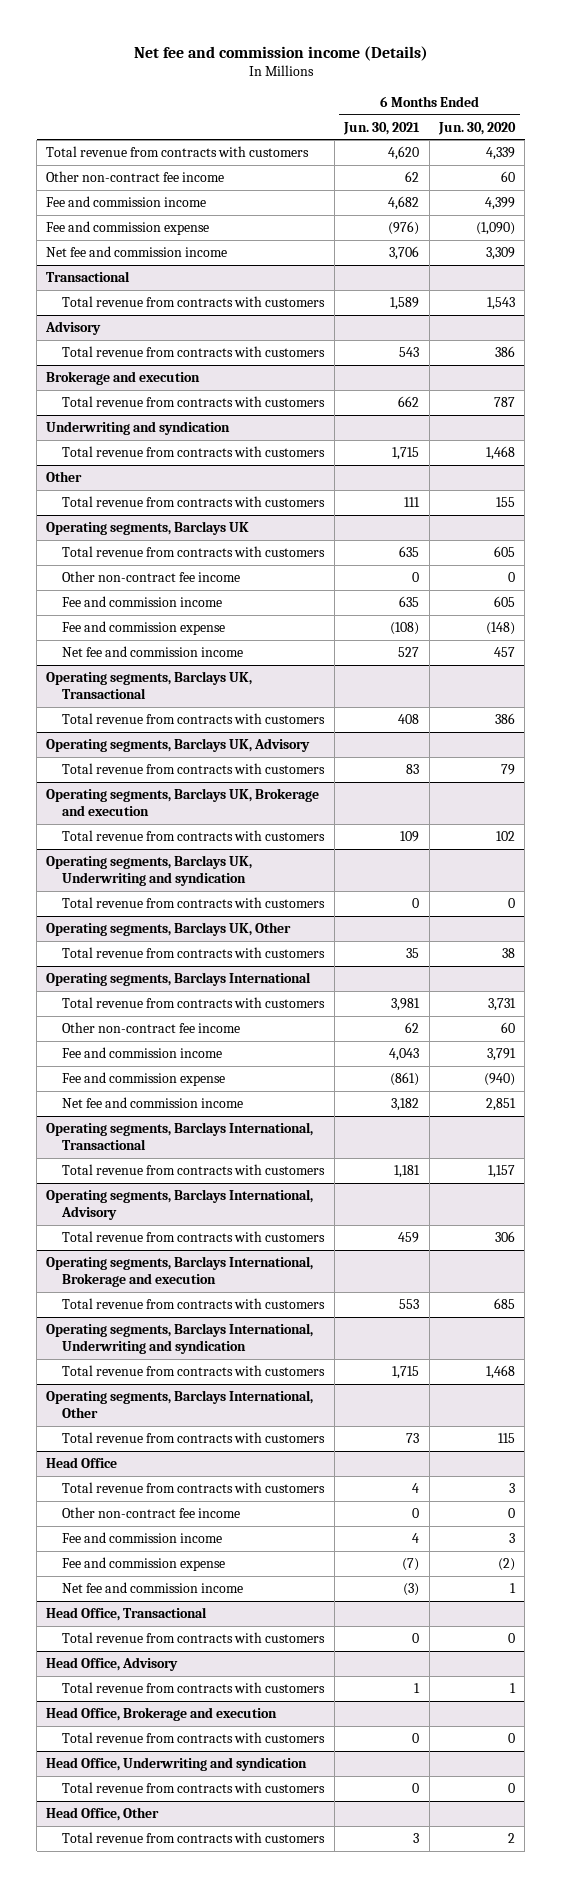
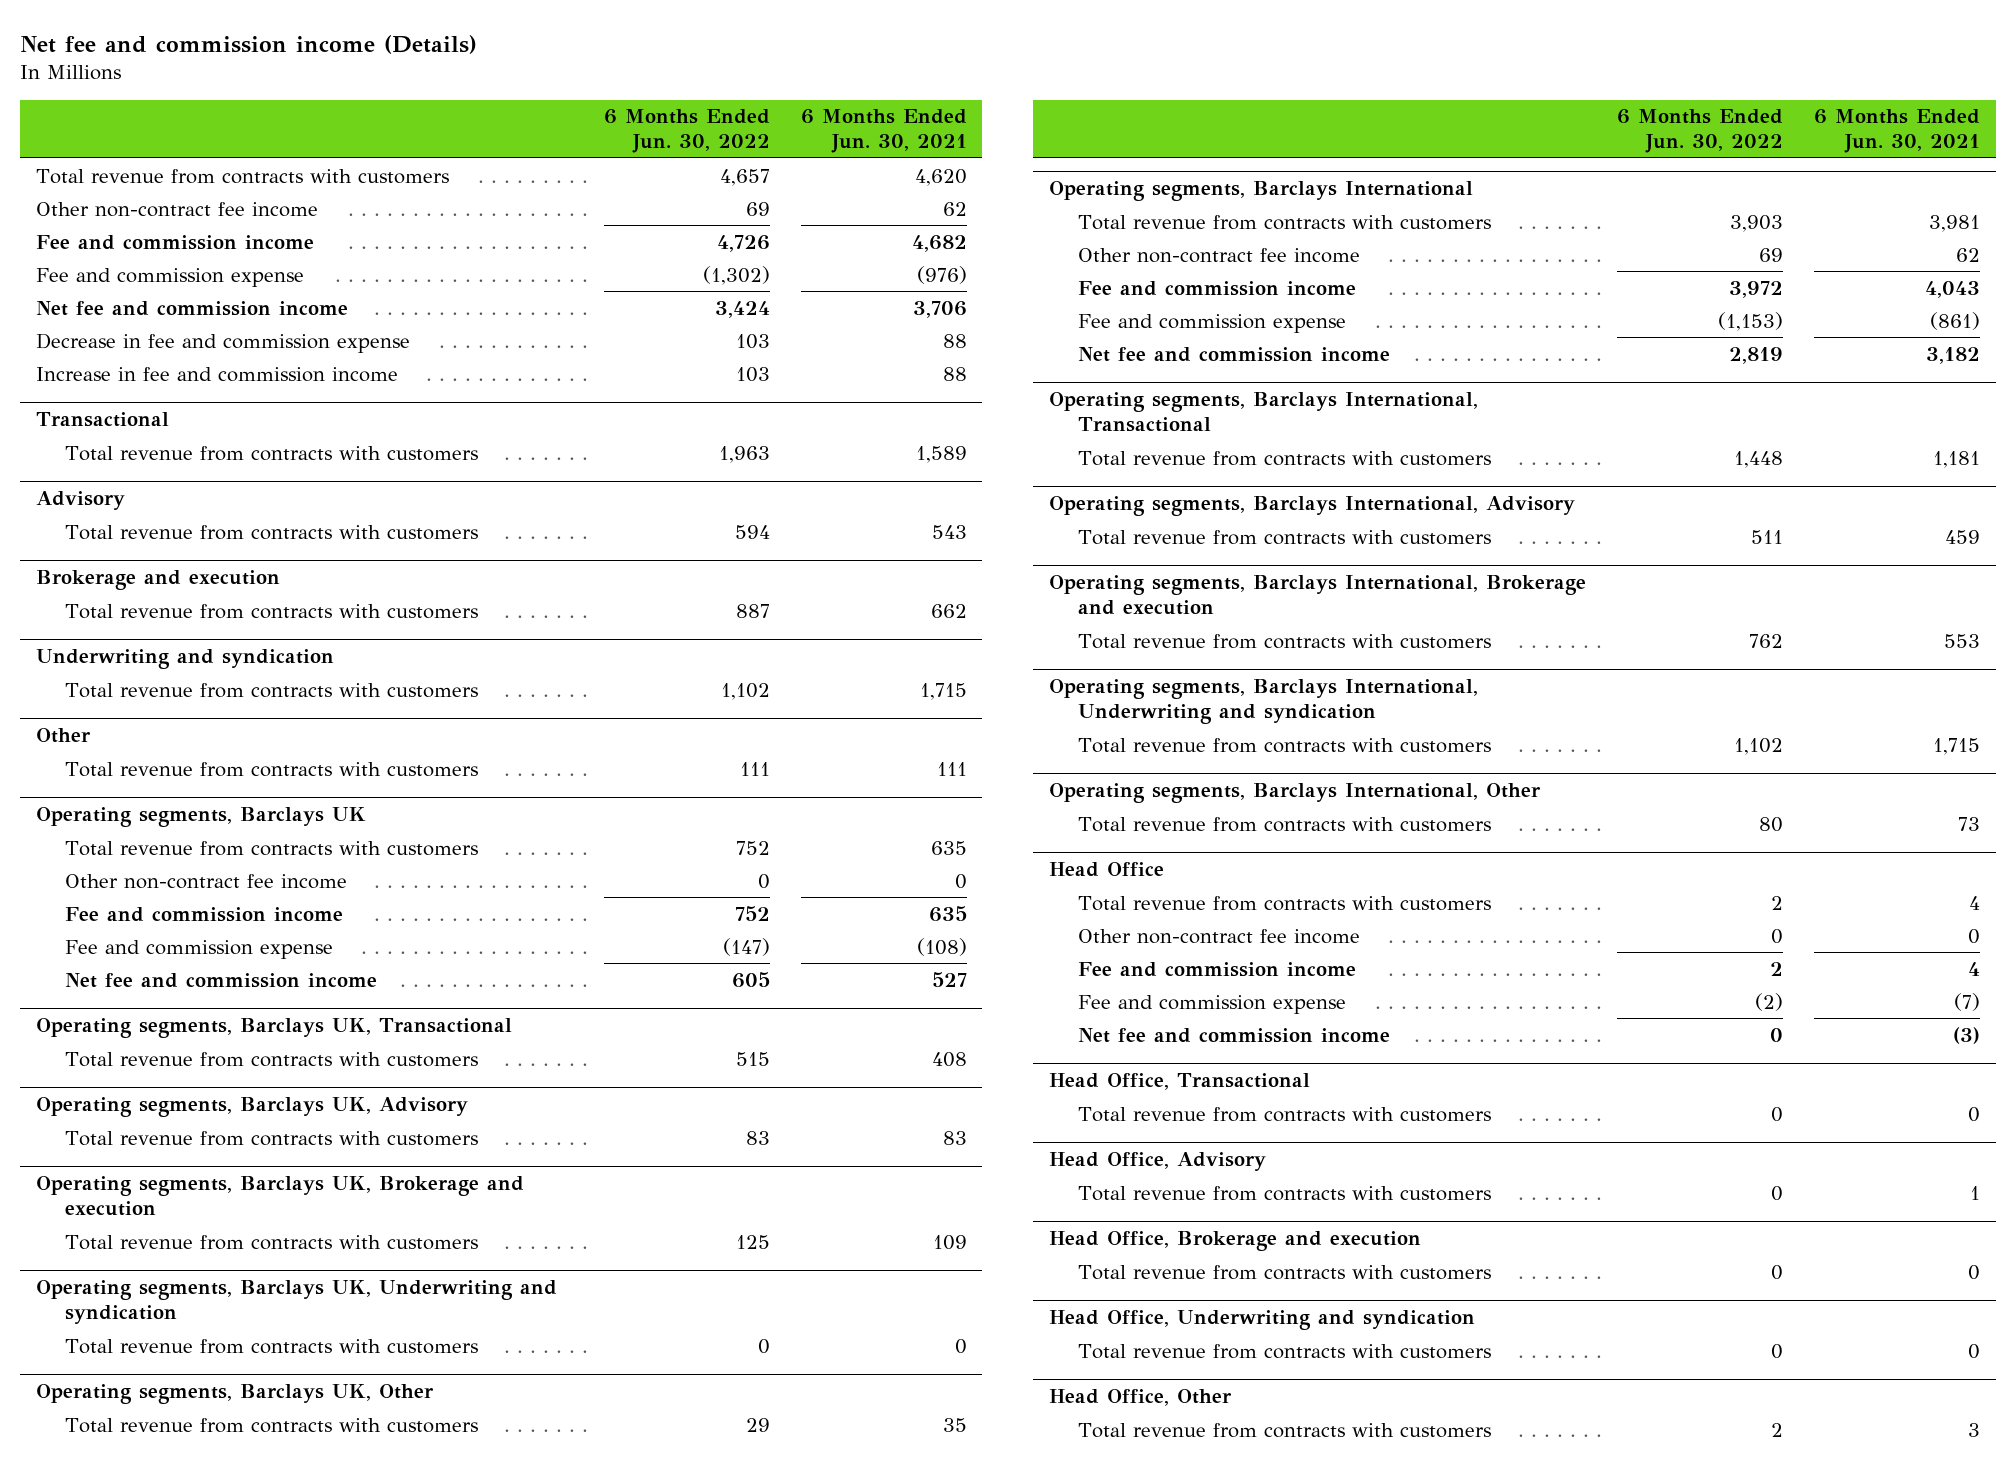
- | 6 Months Ended Jun. 30, 2021 | 6 Months Ended Jun. 30, 2020
+ | 6 Months Ended Jun. 30, 2022 | 6 Months Ended Jun. 30, 2021
+ Decrease in fee and commission expense | 103 | 88
+ Increase in fee and commission income | 103 | 88

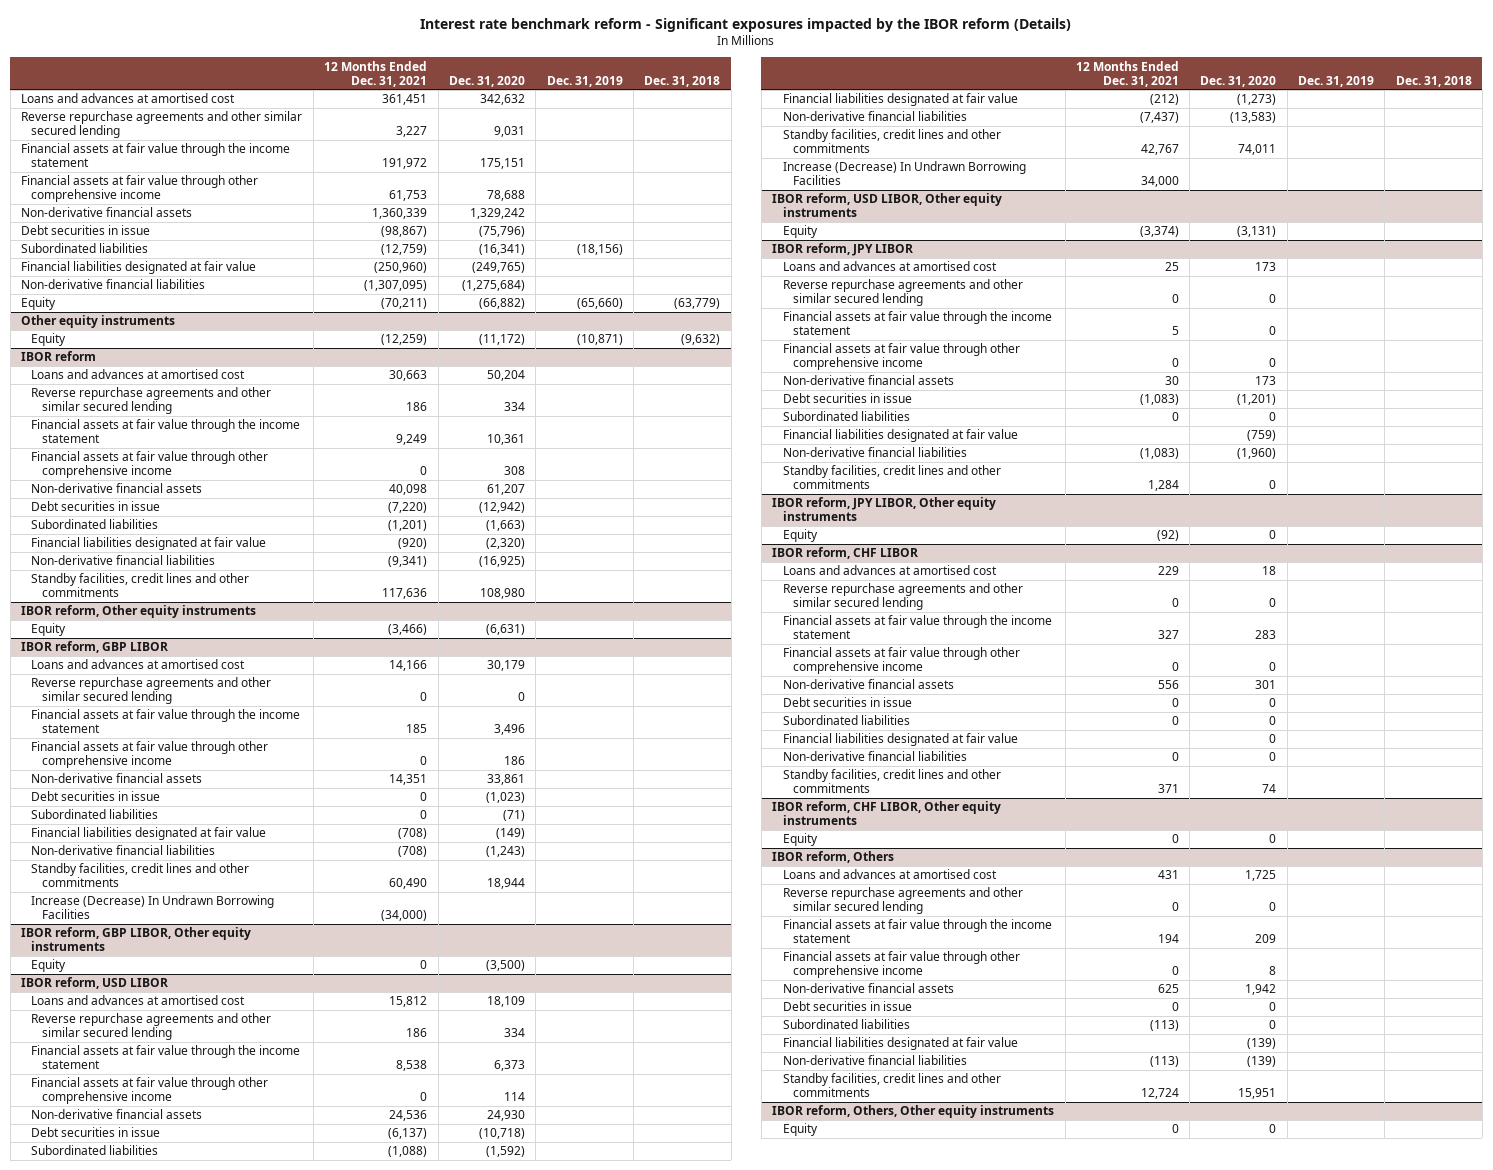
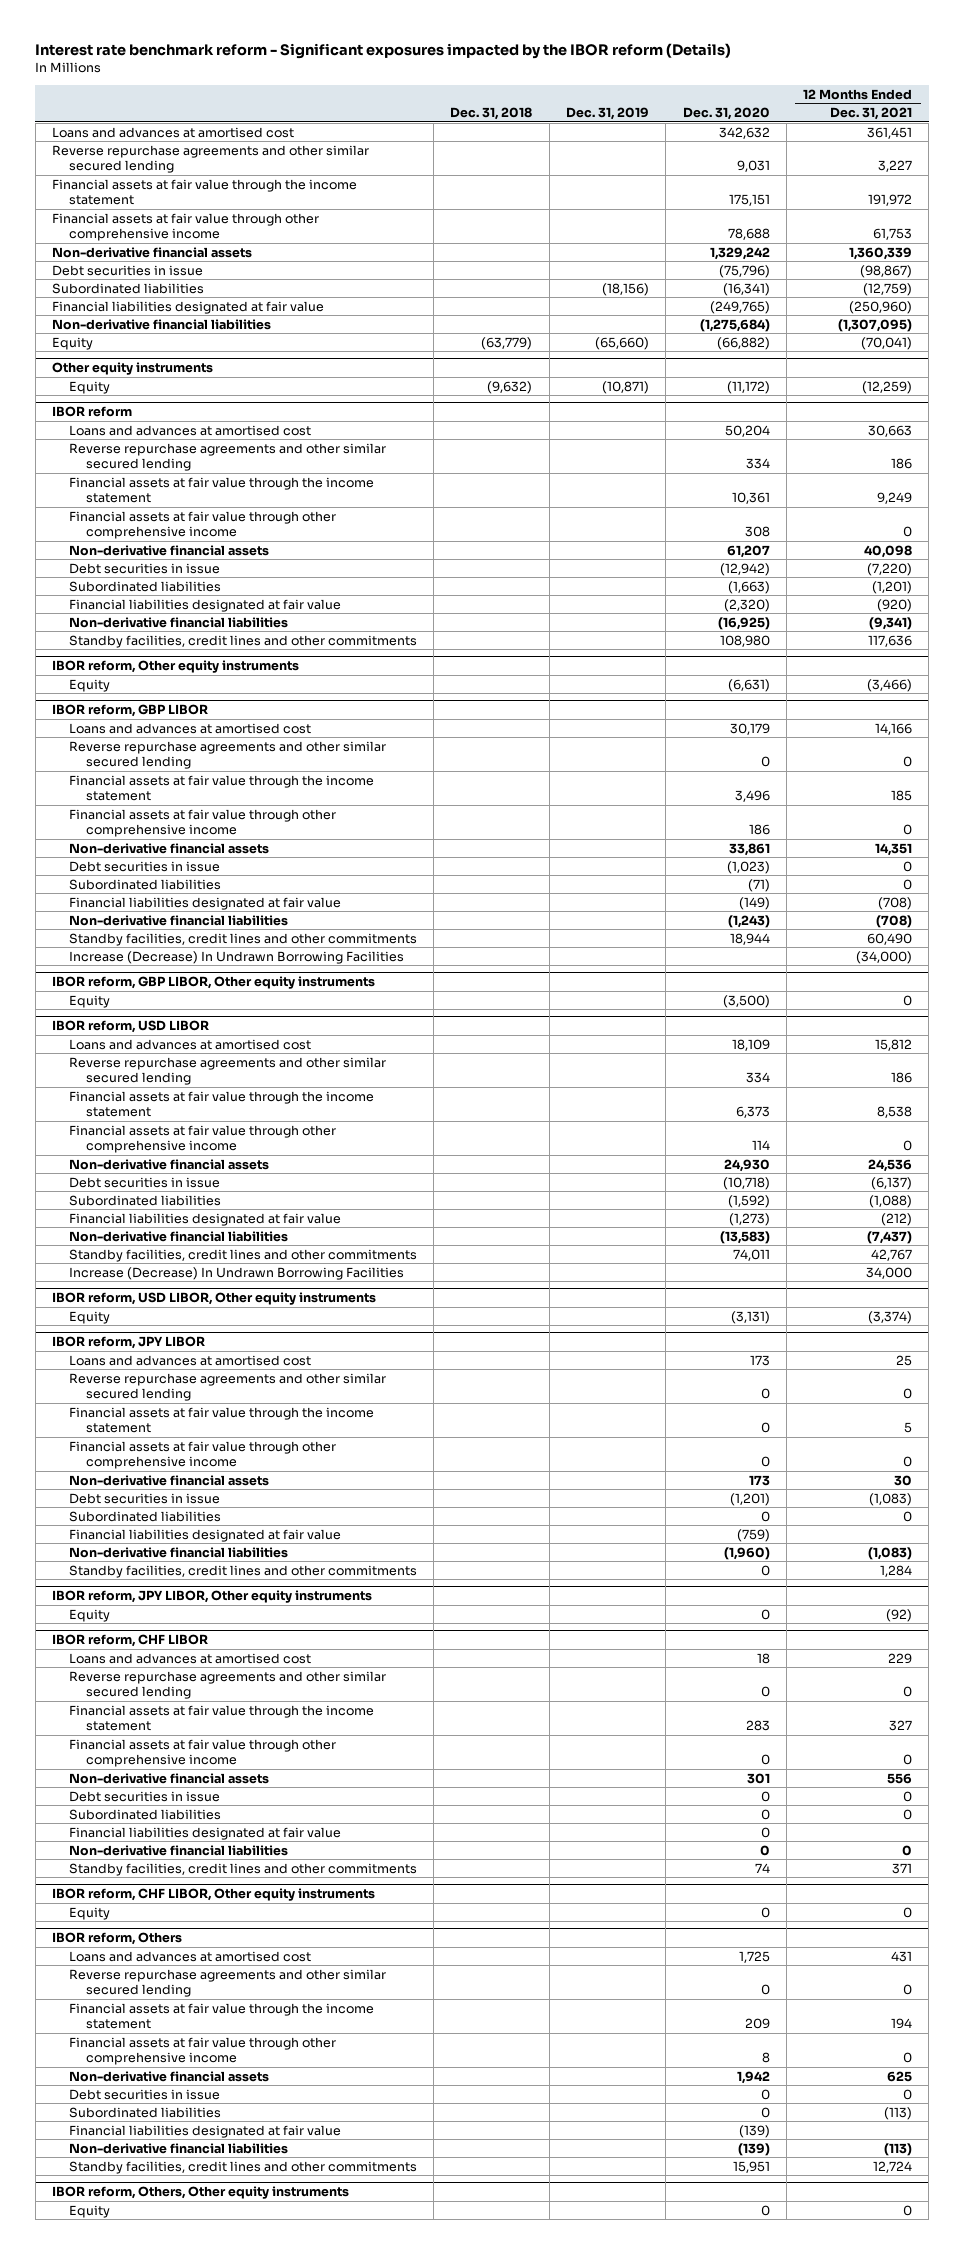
- | 12 Months Ended Dec. 31, 2021 | Dec. 31, 2020 | Dec. 31, 2019 | Dec. 31, 2018
+ | Dec. 31, 2018 | Dec. 31, 2019 | Dec. 31, 2020 | 12 Months Ended Dec. 31, 2021
- Equity | (70,211) | (66,882) | (65,660) | (63,779)
+ Equity | (63,779) | (65,660) | (66,882) | (70,041)

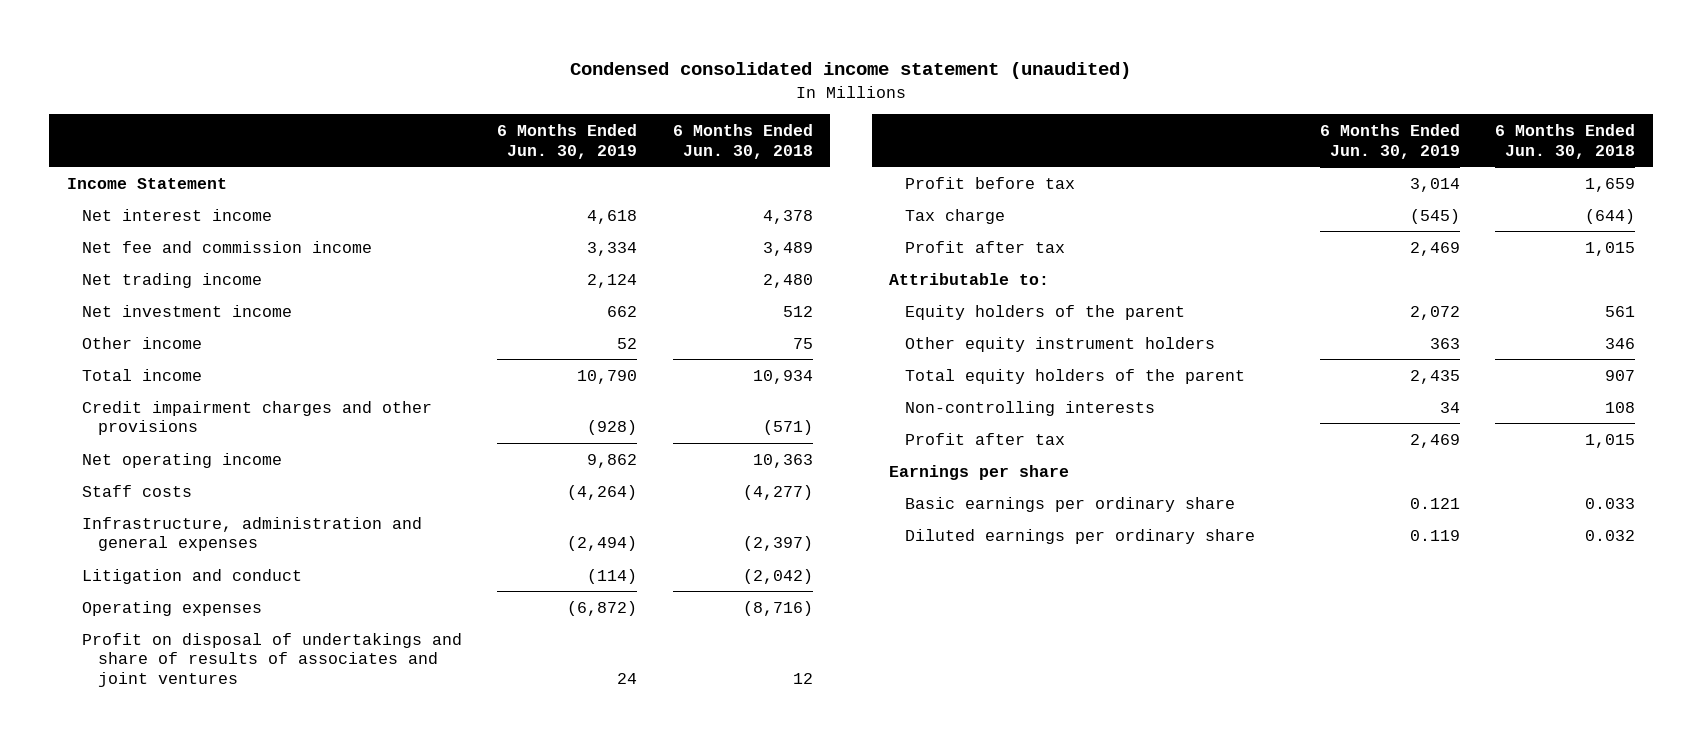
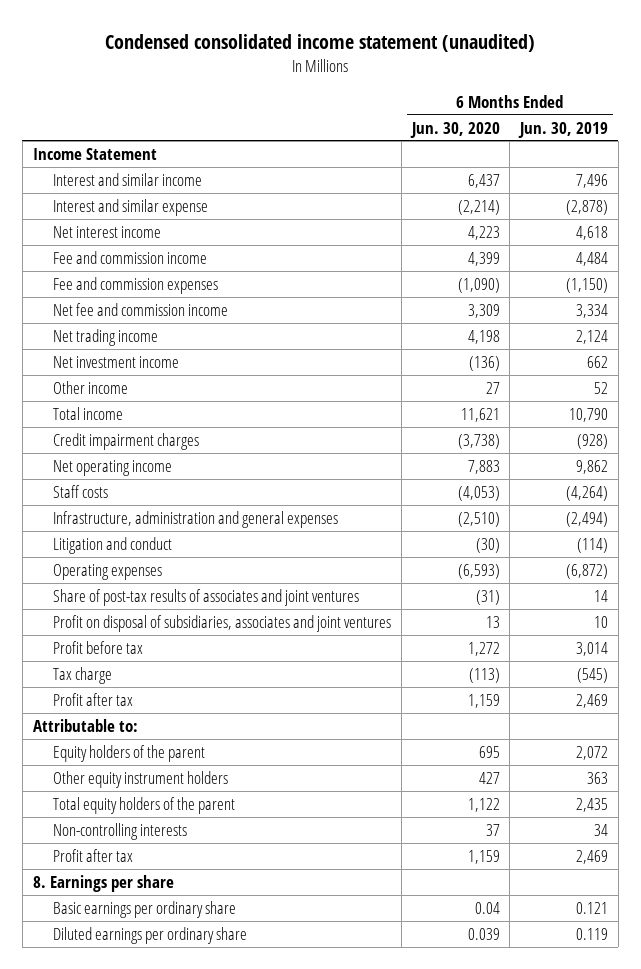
- | 6 Months Ended Jun. 30, 2019 | 6 Months Ended Jun. 30, 2018
+ | 6 Months Ended Jun. 30, 2020 | 6 Months Ended Jun. 30, 2019
+ Interest and similar income | 6,437 | 7,496
+ Interest and similar expense | (2,214) | (2,878)
+ Fee and commission income | 4,399 | 4,484
+ Fee and commission expenses | (1,090) | (1,150)
- Credit impairment charges and other provisions | (928) | (571)
+ Credit impairment charges | (3,738) | (928)
- Profit on disposal of undertakings and share of results of associates and joint ventures | 24 | 12
+ Share of post-tax results of associates and joint ventures | (31) | 14
+ Profit on disposal of subsidiaries, associates and joint ventures | 13 | 10
- Earnings per share
+ 8. Earnings per share

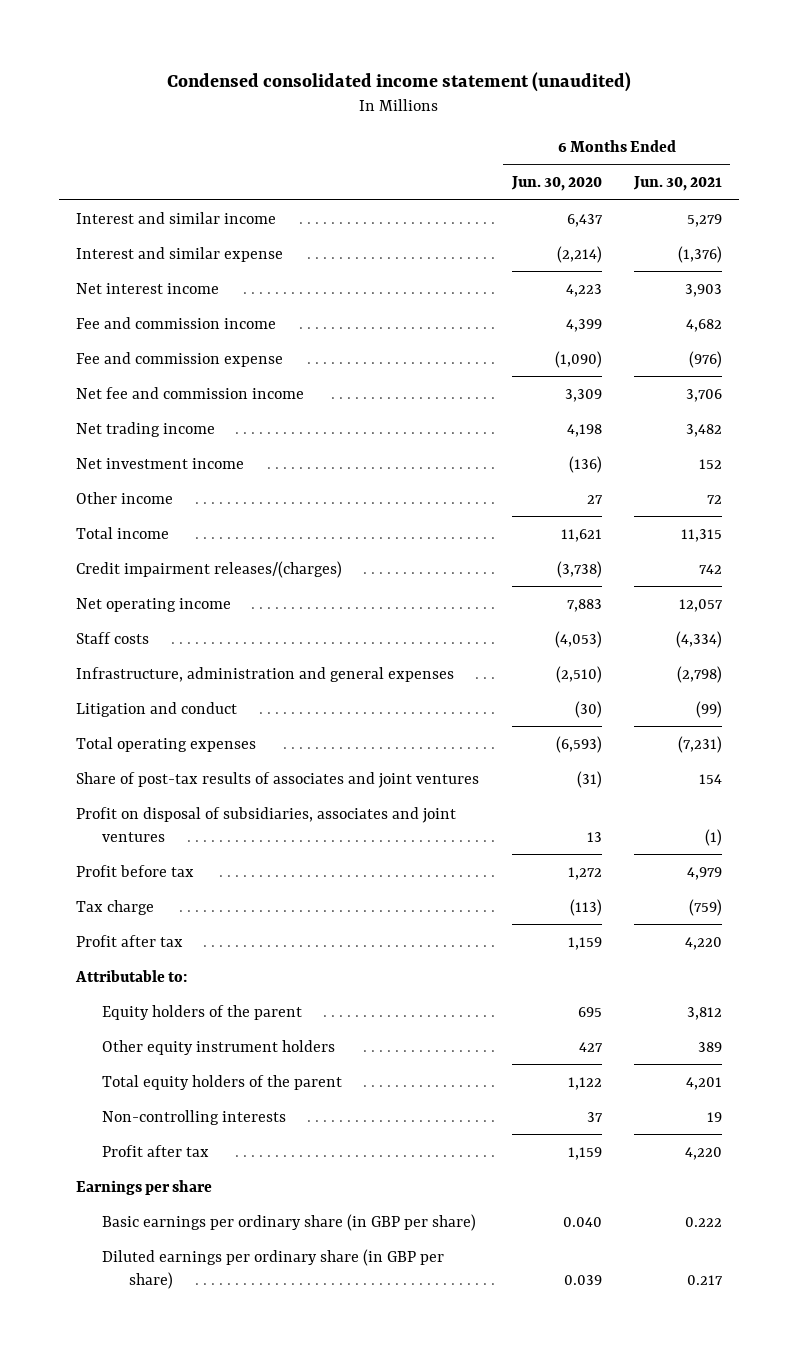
- | 6 Months Ended Jun. 30, 2020 | 6 Months Ended Jun. 30, 2019
+ | 6 Months Ended Jun. 30, 2020 | 6 Months Ended Jun. 30, 2021
- Income Statement
- Fee and commission expenses | (1,090) | (1,150)
+ Fee and commission expense | (1,090) | (976)
- Credit impairment charges | (3,738) | (928)
+ Credit impairment releases/(charges) | (3,738) | 742
- Operating expenses | (6,593) | (6,872)
+ Total operating expenses | (6,593) | (7,231)
- 8. Earnings per share
- Basic earnings per ordinary share | 0.04 | 0.121
- Diluted earnings per ordinary share | 0.039 | 0.119
+ Earnings per share
+ Basic earnings per ordinary share (in GBP per share) | 0.040 | 0.222
+ Diluted earnings per ordinary share (in GBP per share) | 0.039 | 0.217

